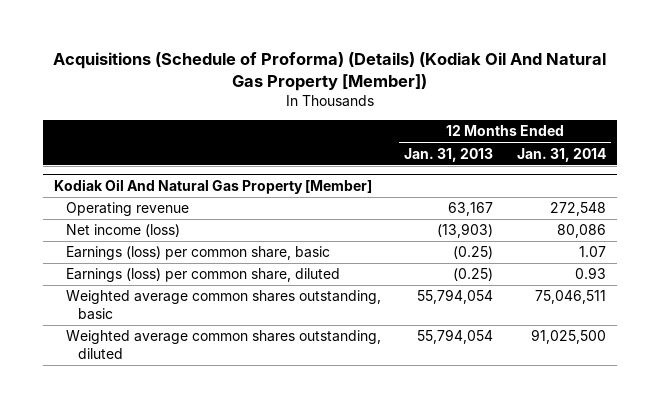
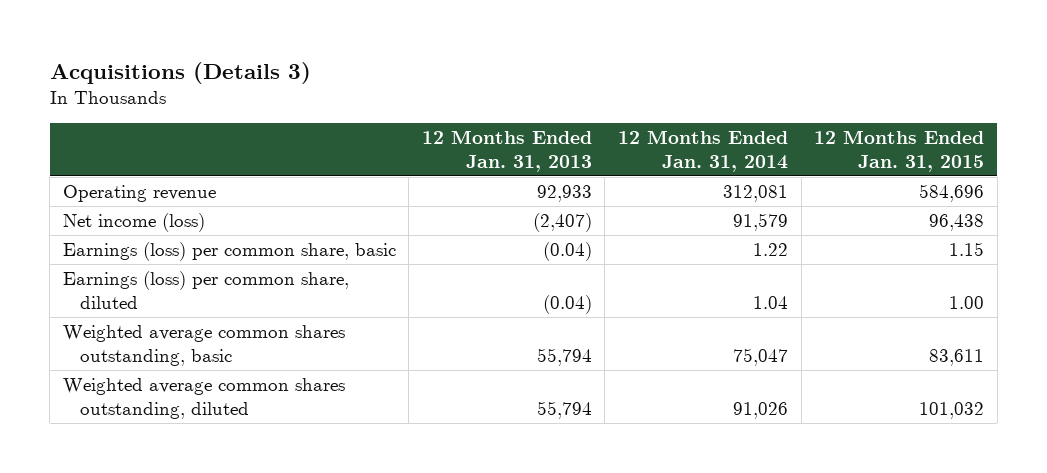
- Acquisitions (Schedule of Proforma) (Details) (Kodiak Oil And Natural Gas Property [Member])
+ Acquisitions (Details 3)
- | 12 Months Ended Jan. 31, 2013 | 12 Months Ended Jan. 31, 2014
+ | 12 Months Ended Jan. 31, 2013 | 12 Months Ended Jan. 31, 2014 | 12 Months Ended Jan. 31, 2015
- Kodiak Oil And Natural Gas Property [Member]
- Operating revenue | 63,167 | 272,548
- Net income (loss) | (13,903) | 80,086
- Earnings (loss) per common share, basic | (0.25) | 1.07
- Earnings (loss) per common share, diluted | (0.25) | 0.93
- Weighted average common shares outstanding, basic | 55,794,054 | 75,046,511
- Weighted average common shares outstanding, diluted | 55,794,054 | 91,025,500
+ Operating revenue | 92,933 | 312,081 | 584,696
+ Net income (loss) | (2,407) | 91,579 | 96,438
+ Earnings (loss) per common share, basic | (0.04) | 1.22 | 1.15
+ Earnings (loss) per common share, diluted | (0.04) | 1.04 | 1.00
+ Weighted average common shares outstanding, basic | 55,794 | 75,047 | 83,611
+ Weighted average common shares outstanding, diluted | 55,794 | 91,026 | 101,032

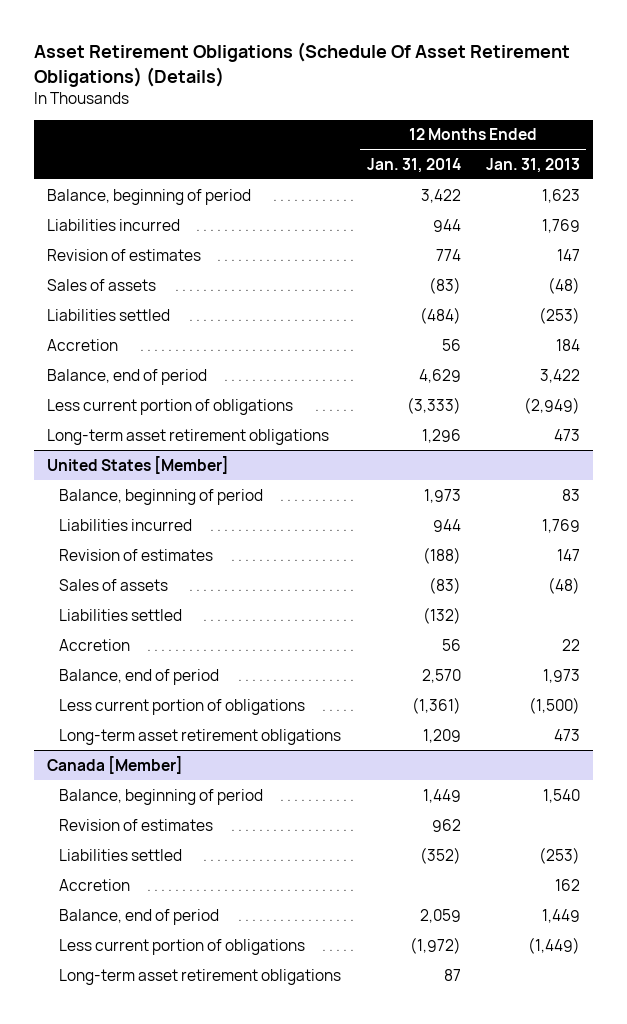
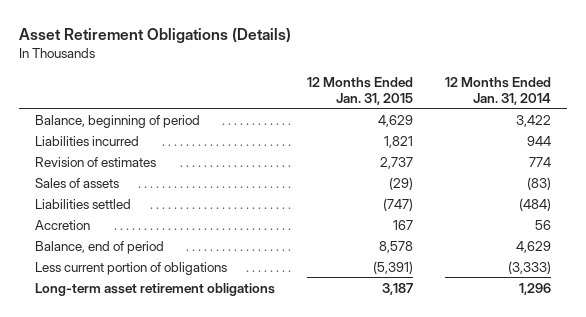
- Asset Retirement Obligations (Schedule Of Asset Retirement Obligations) (Details)
+ Asset Retirement Obligations (Details)
- | 12 Months Ended Jan. 31, 2014 | 12 Months Ended Jan. 31, 2013
+ | 12 Months Ended Jan. 31, 2015 | 12 Months Ended Jan. 31, 2014
- United States [Member]
- Balance, beginning of period | 1,973 | 83
- Liabilities incurred | 944 | 1,769
- Revision of estimates | (188) | 147
- Sales of assets | (83) | (48)
- Liabilities settled | (132) |
- Accretion | 56 | 22
- Balance, end of period | 2,570 | 1,973
- Less current portion of obligations | (1,361) | (1,500)
- Long-term asset retirement obligations | 1,209 | 473
- Canada [Member]
- Balance, beginning of period | 1,449 | 1,540
- Revision of estimates | 962 |
- Liabilities settled | (352) | (253)
- Accretion | | 162
- Balance, end of period | 2,059 | 1,449
- Less current portion of obligations | (1,972) | (1,449)
- Long-term asset retirement obligations | 87 |

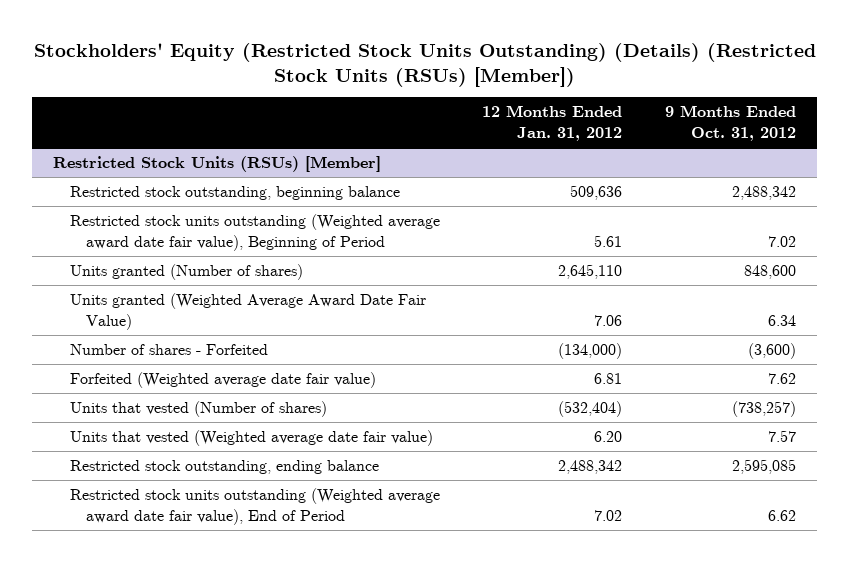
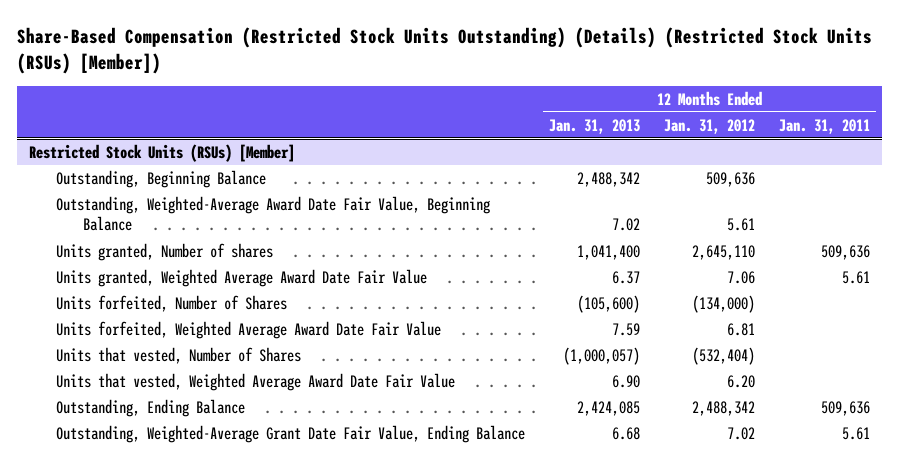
- Stockholders' Equity (Restricted Stock Units Outstanding) (Details) (Restricted Stock Units (RSUs) [Member])
+ Share-Based Compensation (Restricted Stock Units Outstanding) (Details) (Restricted Stock Units (RSUs) [Member])
- | 12 Months Ended Jan. 31, 2012 | 9 Months Ended Oct. 31, 2012
+ | 12 Months Ended Jan. 31, 2013 | 12 Months Ended Jan. 31, 2012 | 12 Months Ended Jan. 31, 2011
@ Restricted Stock Units (RSUs) [Member]
- Restricted stock outstanding, beginning balance | 509,636 | 2,488,342
- Restricted stock units outstanding (Weighted average award date fair value), Beginning of Period | 5.61 | 7.02
- Units granted (Number of shares) | 2,645,110 | 848,600
- Units granted (Weighted Average Award Date Fair Value) | 7.06 | 6.34
- Number of shares - Forfeited | (134,000) | (3,600)
- Forfeited (Weighted average date fair value) | 6.81 | 7.62
- Units that vested (Number of shares) | (532,404) | (738,257)
- Units that vested (Weighted average date fair value) | 6.20 | 7.57
- Restricted stock outstanding, ending balance | 2,488,342 | 2,595,085
- Restricted stock units outstanding (Weighted average award date fair value), End of Period | 7.02 | 6.62
+ Outstanding, Beginning Balance | 2,488,342 | 509,636 |
+ Outstanding, Weighted-Average Award Date Fair Value, Beginning Balance | 7.02 | 5.61 |
+ Units granted, Number of shares | 1,041,400 | 2,645,110 | 509,636
+ Units granted, Weighted Average Award Date Fair Value | 6.37 | 7.06 | 5.61
+ Units forfeited, Number of Shares | (105,600) | (134,000) |
+ Units forfeited, Weighted Average Award Date Fair Value | 7.59 | 6.81 |
+ Units that vested, Number of Shares | (1,000,057) | (532,404) |
+ Units that vested, Weighted Average Award Date Fair Value | 6.90 | 6.20 |
+ Outstanding, Ending Balance | 2,424,085 | 2,488,342 | 509,636
+ Outstanding, Weighted-Average Grant Date Fair Value, Ending Balance | 6.68 | 7.02 | 5.61

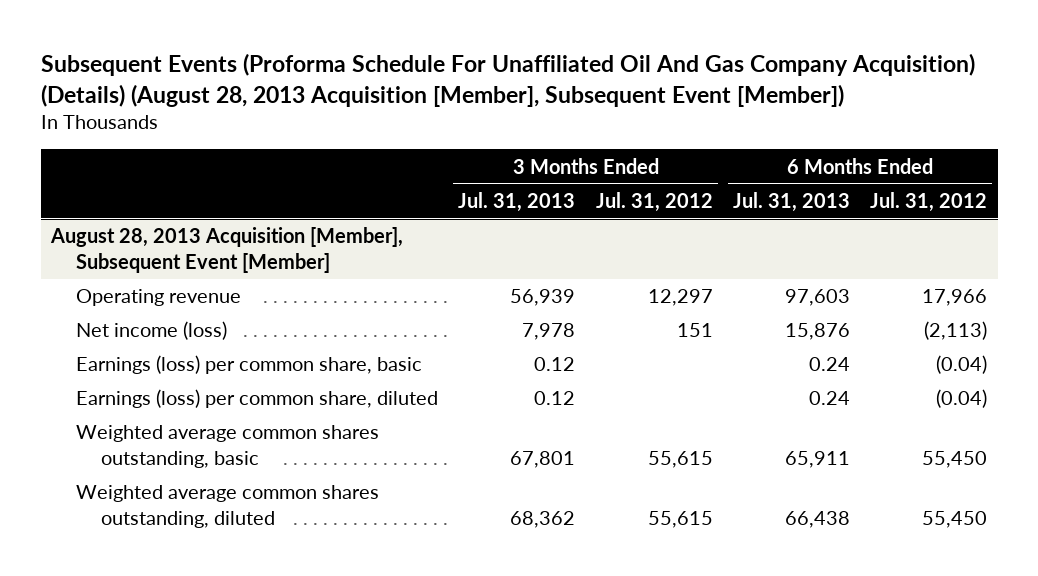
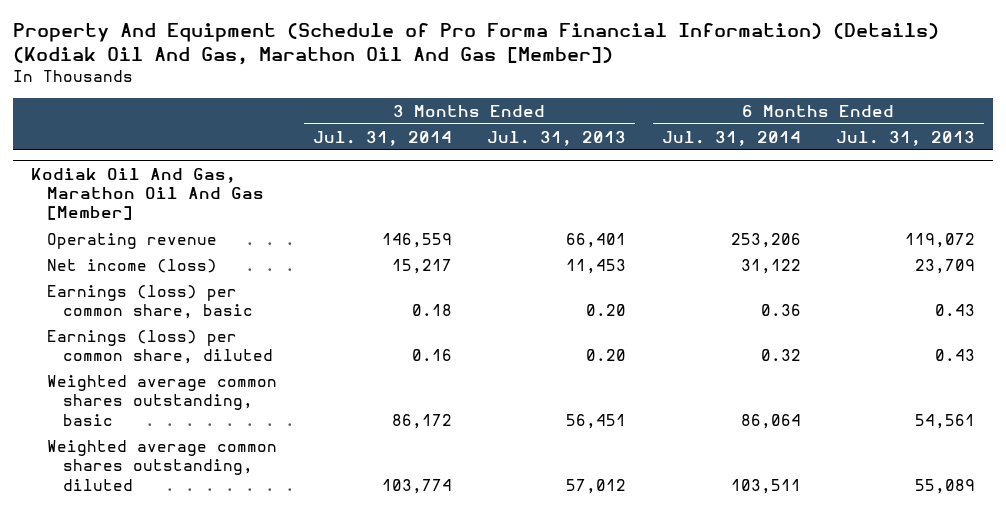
- Subsequent Events (Proforma Schedule For Unaffiliated Oil And Gas Company Acquisition) (Details) (August 28, 2013 Acquisition [Member], Subsequent Event [Member])
+ Property And Equipment (Schedule of Pro Forma Financial Information) (Details) (Kodiak Oil And Gas, Marathon Oil And Gas [Member])
- | 3 Months Ended Jul. 31, 2013 | 3 Months Ended Jul. 31, 2012 | 6 Months Ended Jul. 31, 2013 | 6 Months Ended Jul. 31, 2012
+ | 3 Months Ended Jul. 31, 2014 | 3 Months Ended Jul. 31, 2013 | 6 Months Ended Jul. 31, 2014 | 6 Months Ended Jul. 31, 2013
- August 28, 2013 Acquisition [Member], Subsequent Event [Member]
- Operating revenue | 56,939 | 12,297 | 97,603 | 17,966
- Net income (loss) | 7,978 | 151 | 15,876 | (2,113)
- Earnings (loss) per common share, basic | 0.12 | | 0.24 | (0.04)
- Earnings (loss) per common share, diluted | 0.12 | | 0.24 | (0.04)
- Weighted average common shares outstanding, basic | 67,801 | 55,615 | 65,911 | 55,450
- Weighted average common shares outstanding, diluted | 68,362 | 55,615 | 66,438 | 55,450
+ Kodiak Oil And Gas, Marathon Oil And Gas [Member]
+ Operating revenue | 146,559 | 66,401 | 253,206 | 119,072
+ Net income (loss) | 15,217 | 11,453 | 31,122 | 23,709
+ Earnings (loss) per common share, basic | 0.18 | 0.20 | 0.36 | 0.43
+ Earnings (loss) per common share, diluted | 0.16 | 0.20 | 0.32 | 0.43
+ Weighted average common shares outstanding, basic | 86,172 | 56,451 | 86,064 | 54,561
+ Weighted average common shares outstanding, diluted | 103,774 | 57,012 | 103,511 | 55,089

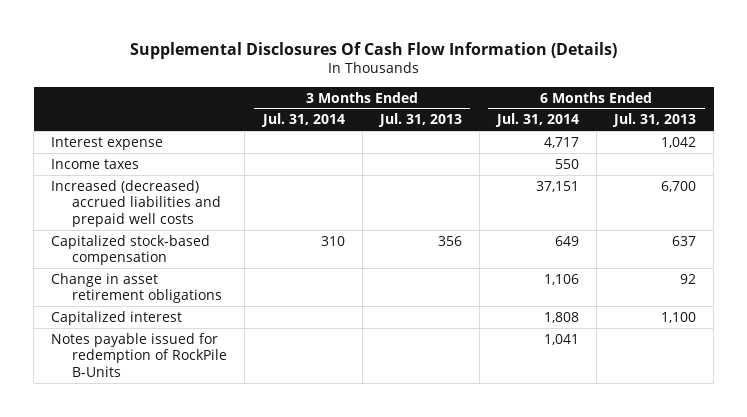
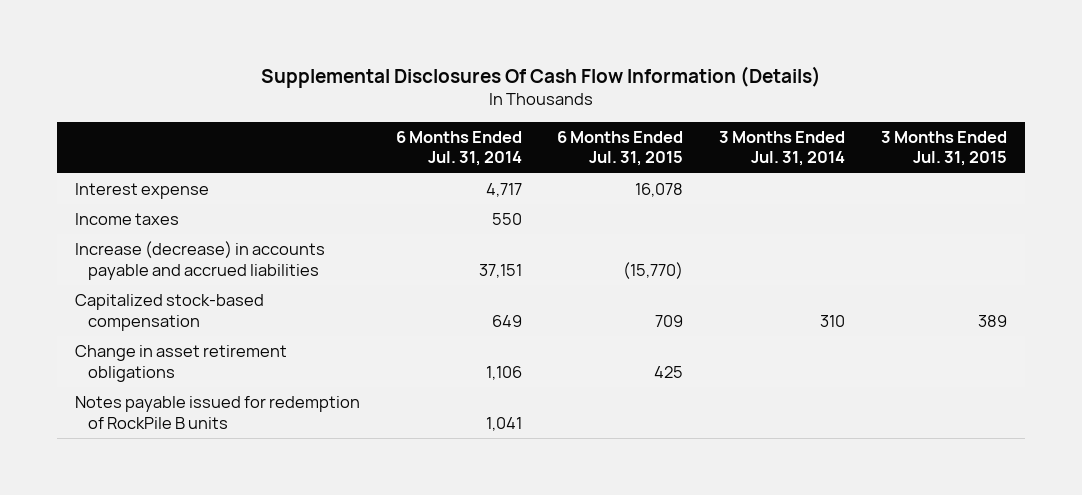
- | 3 Months Ended Jul. 31, 2014 | 3 Months Ended Jul. 31, 2013 | 6 Months Ended Jul. 31, 2014 | 6 Months Ended Jul. 31, 2013
+ | 6 Months Ended Jul. 31, 2014 | 6 Months Ended Jul. 31, 2015 | 3 Months Ended Jul. 31, 2014 | 3 Months Ended Jul. 31, 2015
- Increased (decreased) accrued liabilities and prepaid well costs | | | 37,151 | 6,700
+ Increase (decrease) in accounts payable and accrued liabilities | 37,151 | (15,770) | |
- Capitalized interest | | | 1,808 | 1,100
- Notes payable issued for redemption of RockPile B-Units | | | 1,041 |
+ Notes payable issued for redemption of RockPile B units | 1,041 | | |

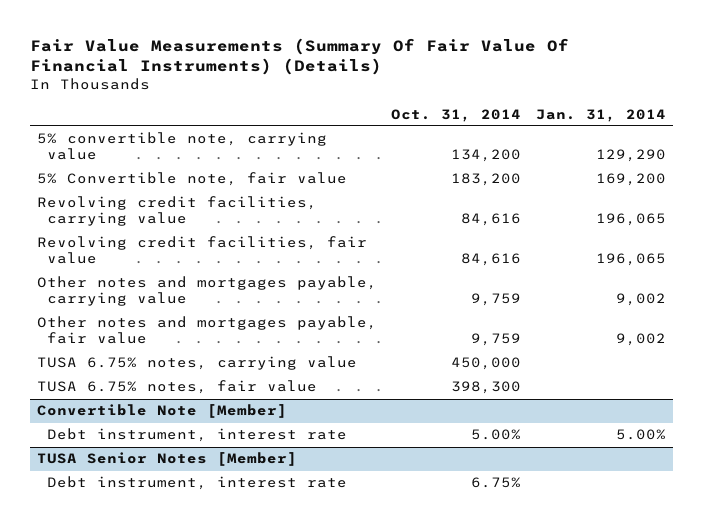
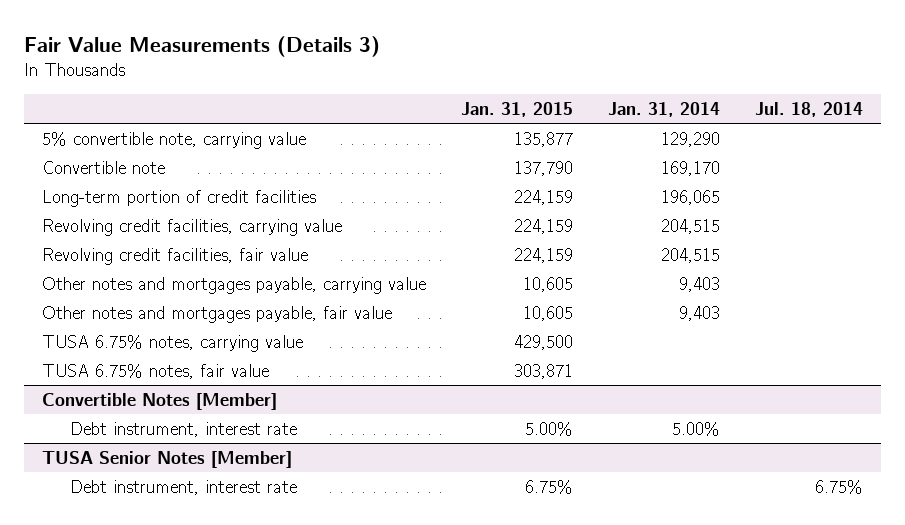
- Fair Value Measurements (Summary Of Fair Value Of Financial Instruments) (Details)
+ Fair Value Measurements (Details 3)
- | Oct. 31, 2014 | Jan. 31, 2014
+ | Jan. 31, 2015 | Jan. 31, 2014 | Jul. 18, 2014
- 5% Convertible note, fair value | 183,200 | 169,200
- Revolving credit facilities, carrying value | 84,616 | 196,065
- Revolving credit facilities, fair value | 84,616 | 196,065
- Other notes and mortgages payable, carrying value | 9,759 | 9,002
- Other notes and mortgages payable, fair value | 9,759 | 9,002
+ Convertible note | 137,790 | 169,170 |
+ Long-term portion of credit facilities | 224,159 | 196,065 |
+ Revolving credit facilities, carrying value | 224,159 | 204,515 |
+ Revolving credit facilities, fair value | 224,159 | 204,515 |
+ Other notes and mortgages payable, carrying value | 10,605 | 9,403 |
+ Other notes and mortgages payable, fair value | 10,605 | 9,403 |
- Convertible Note [Member]
+ Convertible Notes [Member]

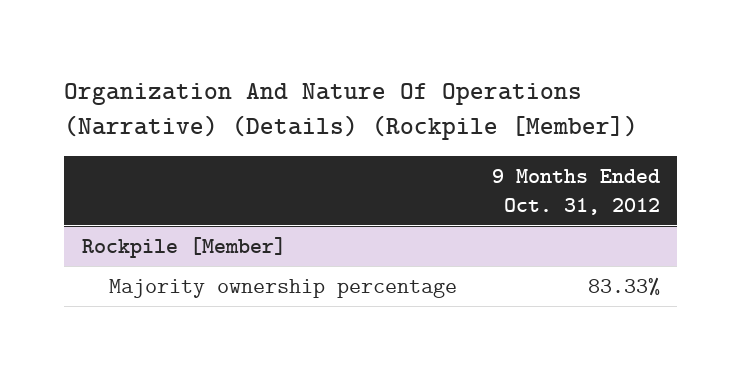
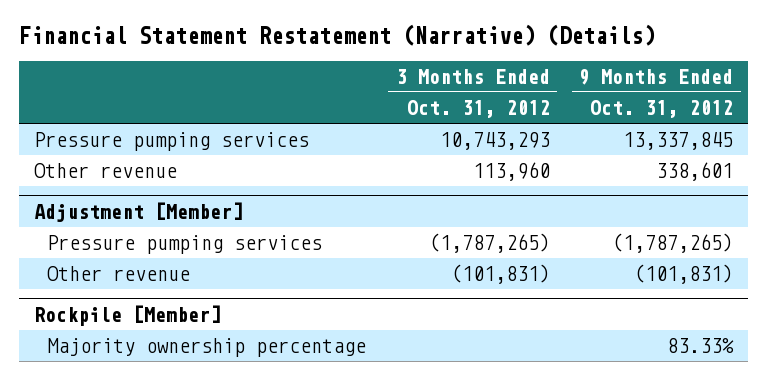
- Organization And Nature Of Operations (Narrative) (Details) (Rockpile [Member])
+ Financial Statement Restatement (Narrative) (Details)
- | 9 Months Ended Oct. 31, 2012
+ | 3 Months Ended Oct. 31, 2012 | 9 Months Ended Oct. 31, 2012
+ Pressure pumping services | 10,743,293 | 13,337,845
+ Other revenue | 113,960 | 338,601
+ Adjustment [Member]
+ Pressure pumping services | (1,787,265) | (1,787,265)
+ Other revenue | (101,831) | (101,831)

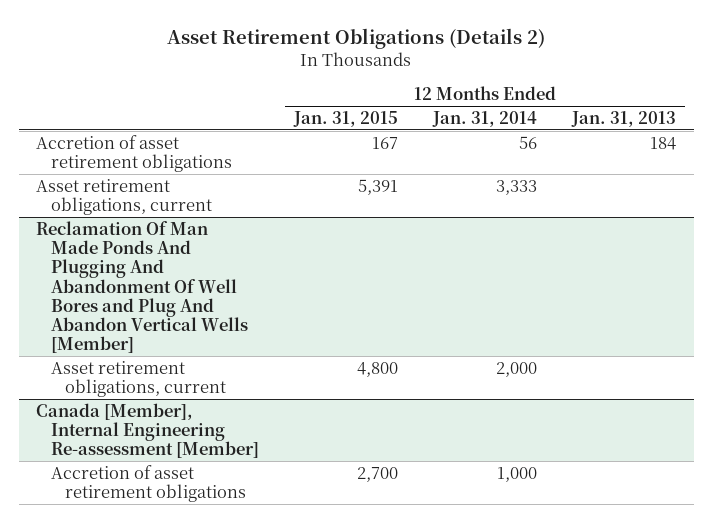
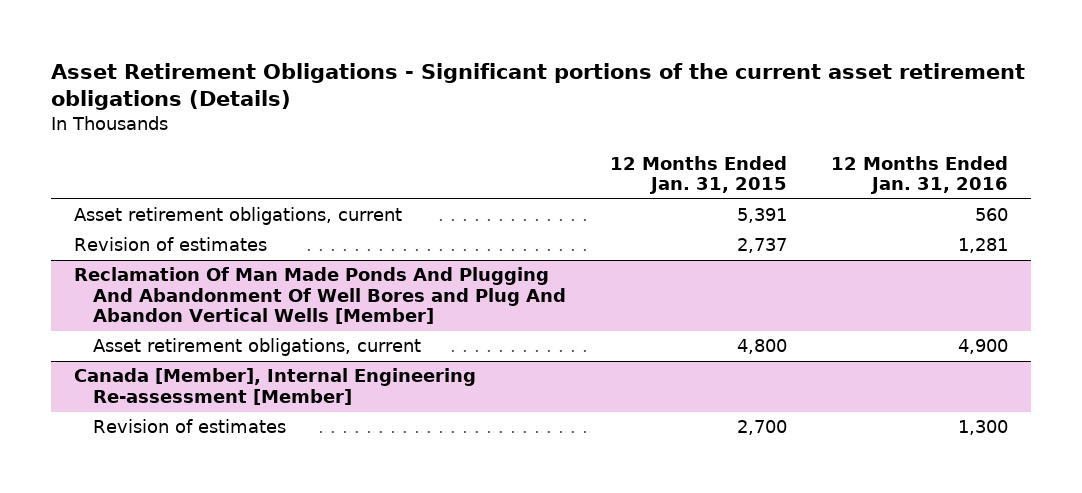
- Asset Retirement Obligations (Details 2)
+ Asset Retirement Obligations - Significant portions of the current asset retirement obligations (Details)
- | 12 Months Ended Jan. 31, 2015 | 12 Months Ended Jan. 31, 2014 | 12 Months Ended Jan. 31, 2013
+ | 12 Months Ended Jan. 31, 2015 | 12 Months Ended Jan. 31, 2016
- Accretion of asset retirement obligations | 167 | 56 | 184
+ Revision of estimates | 2,737 | 1,281
@ Canada [Member], Internal Engineering Re-assessment [Member]
- Accretion of asset retirement obligations | 2,700 | 1,000 |
+ Revision of estimates | 2,700 | 1,300

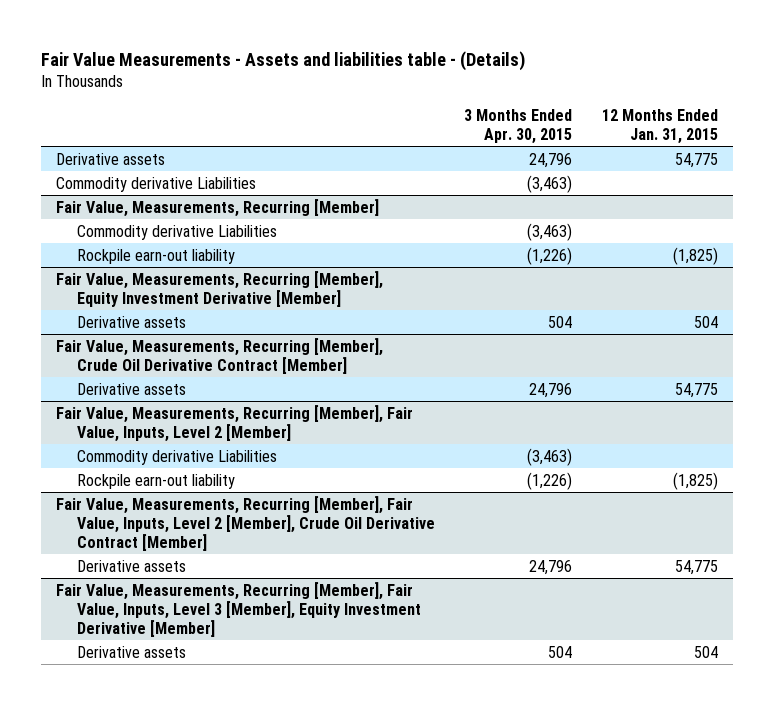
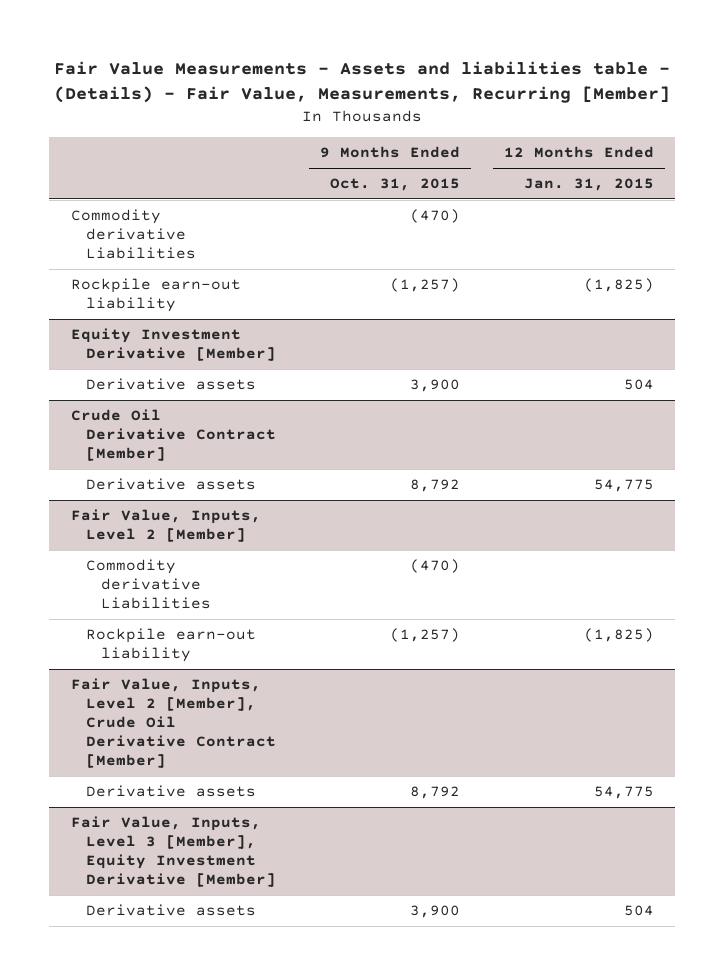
- Fair Value Measurements - Assets and liabilities table - (Details)
+ Fair Value Measurements - Assets and liabilities table - (Details) - Fair Value, Measurements, Recurring [Member]
- | 3 Months Ended Apr. 30, 2015 | 12 Months Ended Jan. 31, 2015
+ | 9 Months Ended Oct. 31, 2015 | 12 Months Ended Jan. 31, 2015
- Derivative assets | 24,796 | 54,775
- Fair Value, Measurements, Recurring [Member]
- Commodity derivative Liabilities | (3,463) |
- Fair Value, Measurements, Recurring [Member], Equity Investment Derivative [Member]
+ Equity Investment Derivative [Member]
- Fair Value, Measurements, Recurring [Member], Crude Oil Derivative Contract [Member]
+ Crude Oil Derivative Contract [Member]
- Fair Value, Measurements, Recurring [Member], Fair Value, Inputs, Level 2 [Member]
+ Fair Value, Inputs, Level 2 [Member]
- Fair Value, Measurements, Recurring [Member], Fair Value, Inputs, Level 2 [Member], Crude Oil Derivative Contract [Member]
+ Fair Value, Inputs, Level 2 [Member], Crude Oil Derivative Contract [Member]
- Fair Value, Measurements, Recurring [Member], Fair Value, Inputs, Level 3 [Member], Equity Investment Derivative [Member]
+ Fair Value, Inputs, Level 3 [Member], Equity Investment Derivative [Member]

